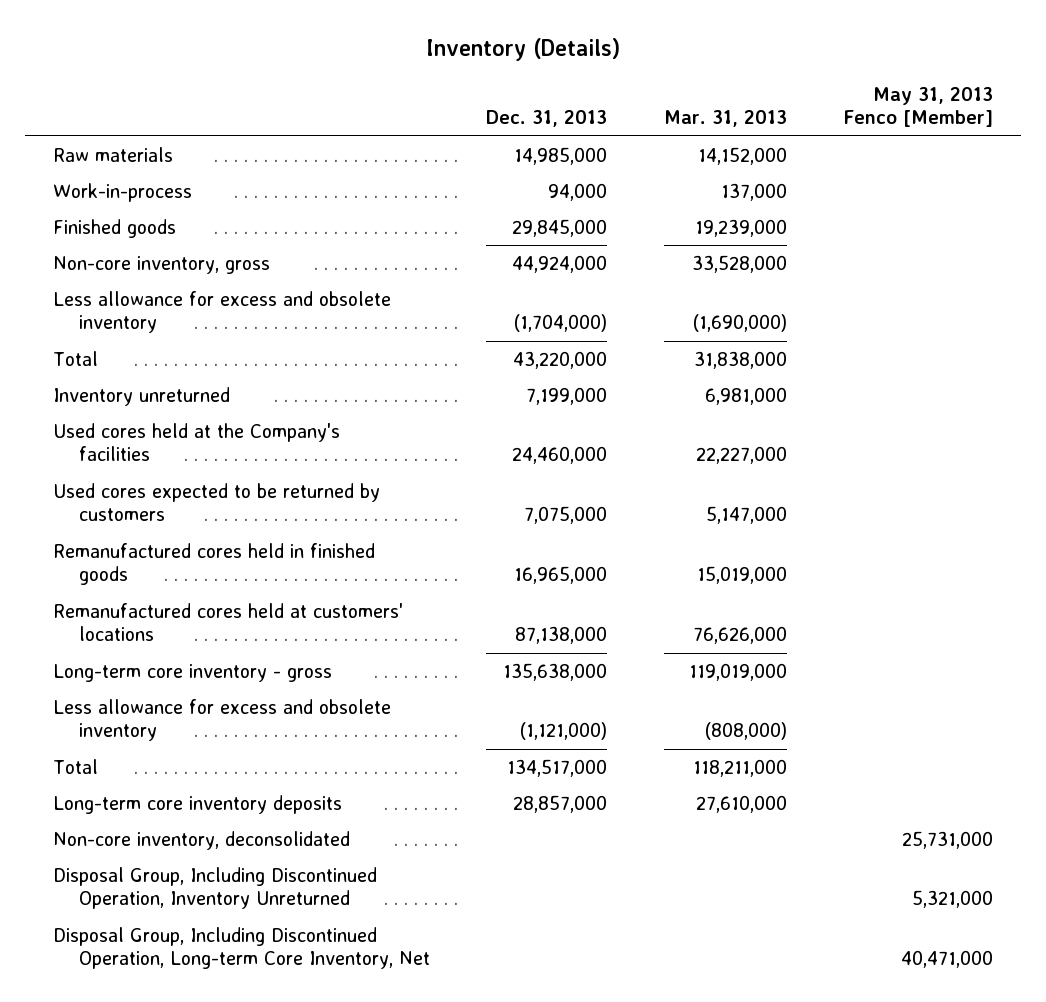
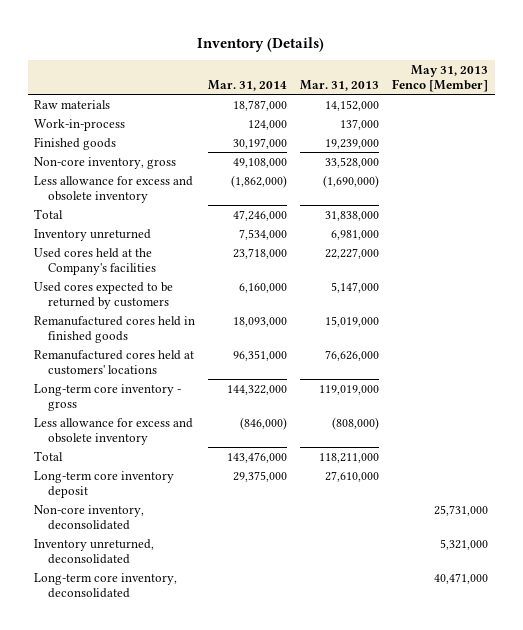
- | Dec. 31, 2013 | Mar. 31, 2013 | May 31, 2013 Fenco [Member]
+ | Mar. 31, 2014 | Mar. 31, 2013 | May 31, 2013 Fenco [Member]
- Long-term core inventory deposits | 28,857,000 | 27,610,000 |
+ Long-term core inventory deposit | 29,375,000 | 27,610,000 |
- Disposal Group, Including Discontinued Operation, Inventory Unreturned | | | 5,321,000
- Disposal Group, Including Discontinued Operation, Long-term Core Inventory, Net | | | 40,471,000
+ Inventory unreturned, deconsolidated | | | 5,321,000
+ Long-term core inventory, deconsolidated | | | 40,471,000

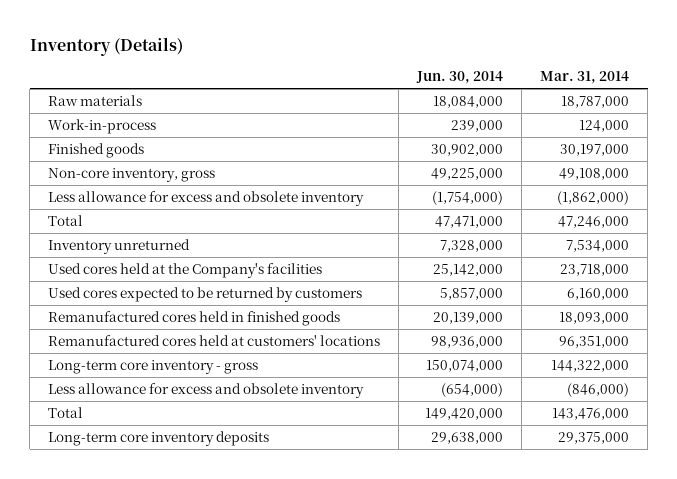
- | Mar. 31, 2014 | Mar. 31, 2013 | May 31, 2013 Fenco [Member]
+ | Jun. 30, 2014 | Mar. 31, 2014
- Long-term core inventory deposit | 29,375,000 | 27,610,000 |
- Non-core inventory, deconsolidated | | | 25,731,000
- Inventory unreturned, deconsolidated | | | 5,321,000
- Long-term core inventory, deconsolidated | | | 40,471,000
+ Long-term core inventory deposits | 29,638,000 | 29,375,000

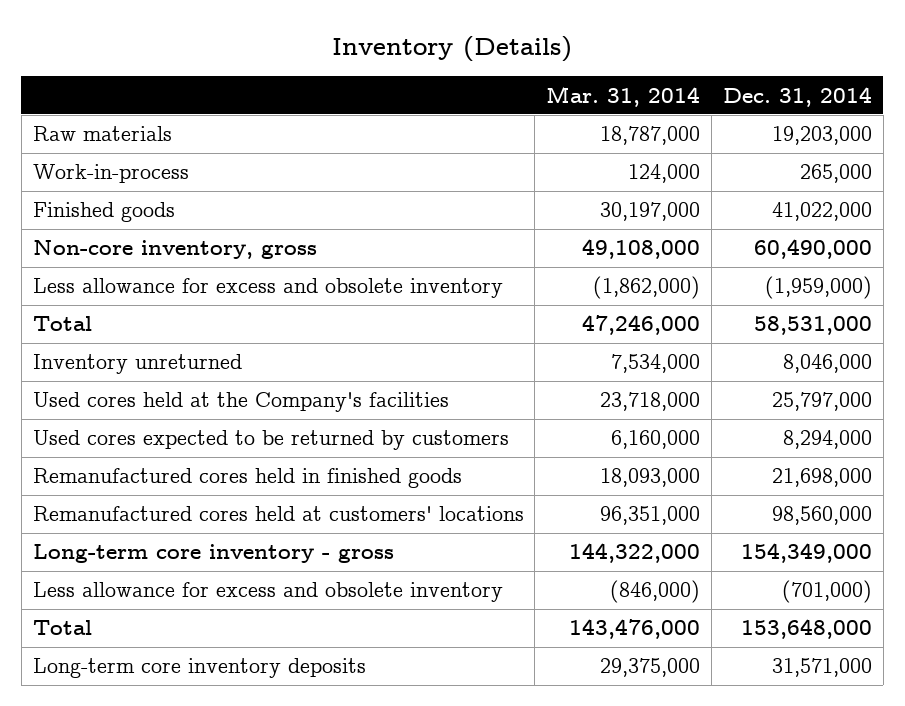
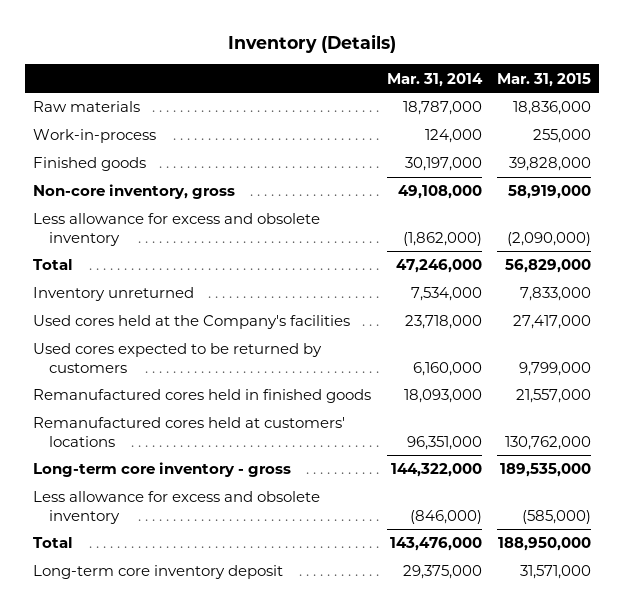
- | Mar. 31, 2014 | Dec. 31, 2014
+ | Mar. 31, 2014 | Mar. 31, 2015
- Long-term core inventory deposits | 29,375,000 | 31,571,000
+ Long-term core inventory deposit | 29,375,000 | 31,571,000

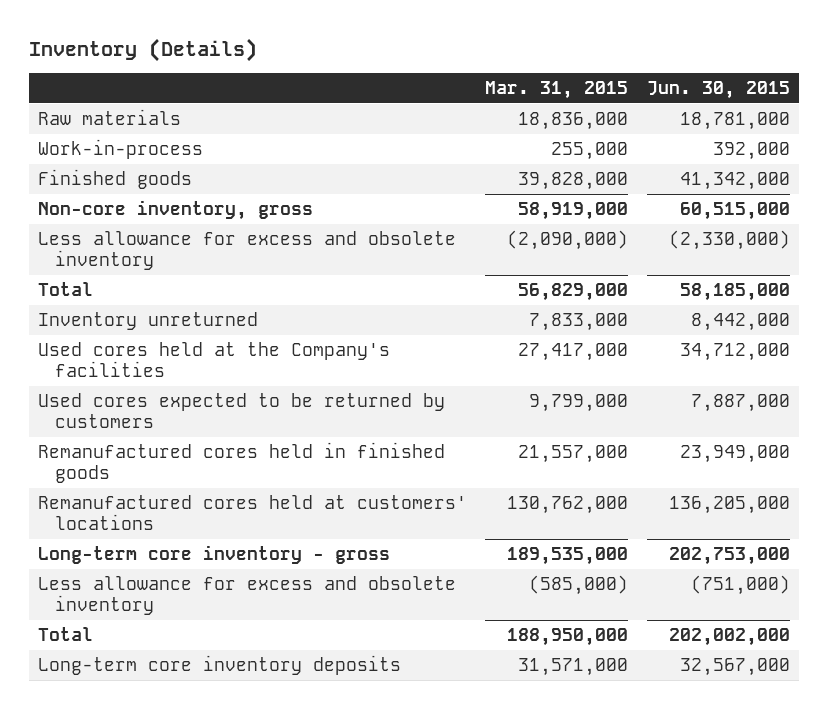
- | Mar. 31, 2014 | Mar. 31, 2015
+ | Mar. 31, 2015 | Jun. 30, 2015
- Long-term core inventory deposit | 29,375,000 | 31,571,000
+ Long-term core inventory deposits | 31,571,000 | 32,567,000

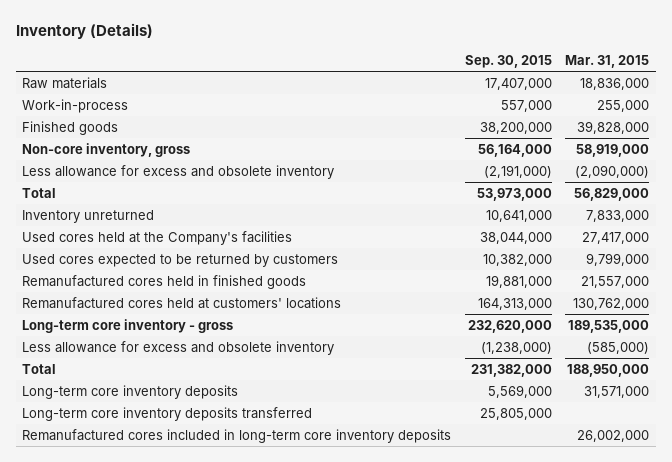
- | Mar. 31, 2015 | Jun. 30, 2015
+ | Sep. 30, 2015 | Mar. 31, 2015
+ Long-term core inventory deposits transferred | 25,805,000 |
+ Remanufactured cores included in long-term core inventory deposits | | 26,002,000

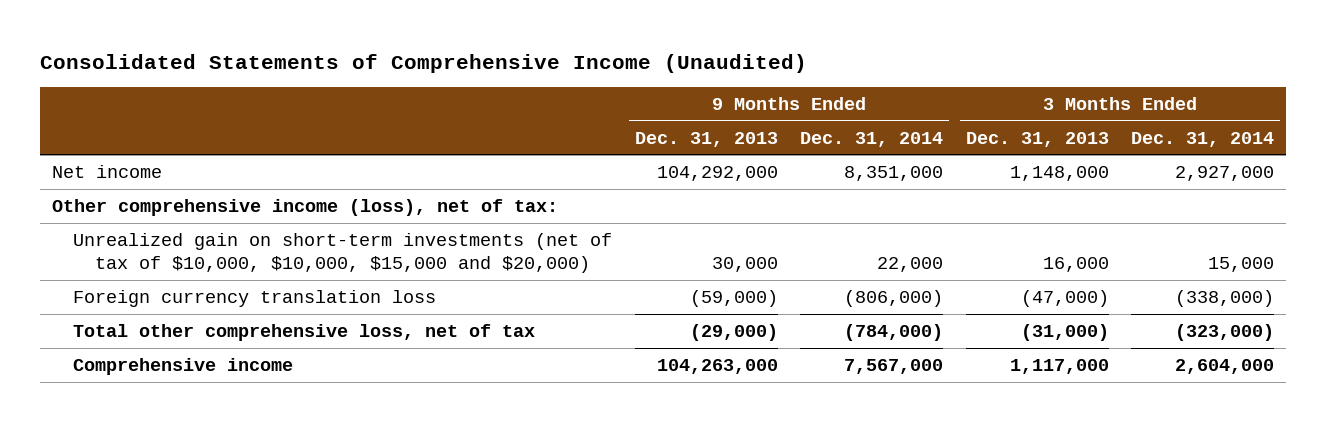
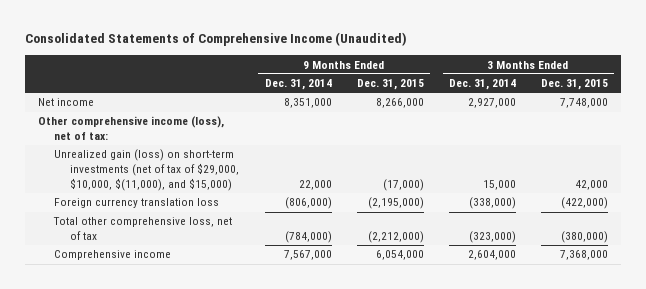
- | 9 Months Ended Dec. 31, 2013 | 9 Months Ended Dec. 31, 2014 | 3 Months Ended Dec. 31, 2013 | 3 Months Ended Dec. 31, 2014
+ | 9 Months Ended Dec. 31, 2014 | 9 Months Ended Dec. 31, 2015 | 3 Months Ended Dec. 31, 2014 | 3 Months Ended Dec. 31, 2015
- Unrealized gain on short-term investments (net of tax of $10,000, $10,000, $15,000 and $20,000) | 30,000 | 22,000 | 16,000 | 15,000
+ Unrealized gain (loss) on short-term investments (net of tax of $29,000, $10,000, $(11,000), and $15,000) | 22,000 | (17,000) | 15,000 | 42,000

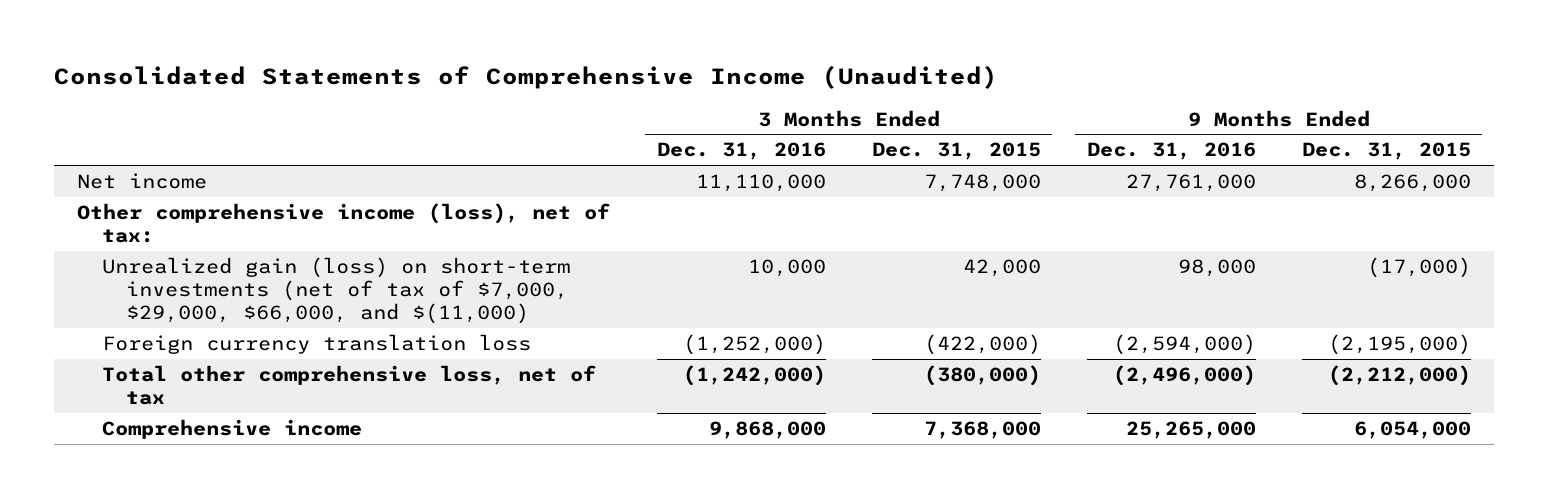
- | 9 Months Ended Dec. 31, 2014 | 9 Months Ended Dec. 31, 2015 | 3 Months Ended Dec. 31, 2014 | 3 Months Ended Dec. 31, 2015
+ | 3 Months Ended Dec. 31, 2016 | 3 Months Ended Dec. 31, 2015 | 9 Months Ended Dec. 31, 2016 | 9 Months Ended Dec. 31, 2015
- Unrealized gain (loss) on short-term investments (net of tax of $29,000, $10,000, $(11,000), and $15,000) | 22,000 | (17,000) | 15,000 | 42,000
+ Unrealized gain (loss) on short-term investments (net of tax of $7,000, $29,000, $66,000, and $(11,000) | 10,000 | 42,000 | 98,000 | (17,000)

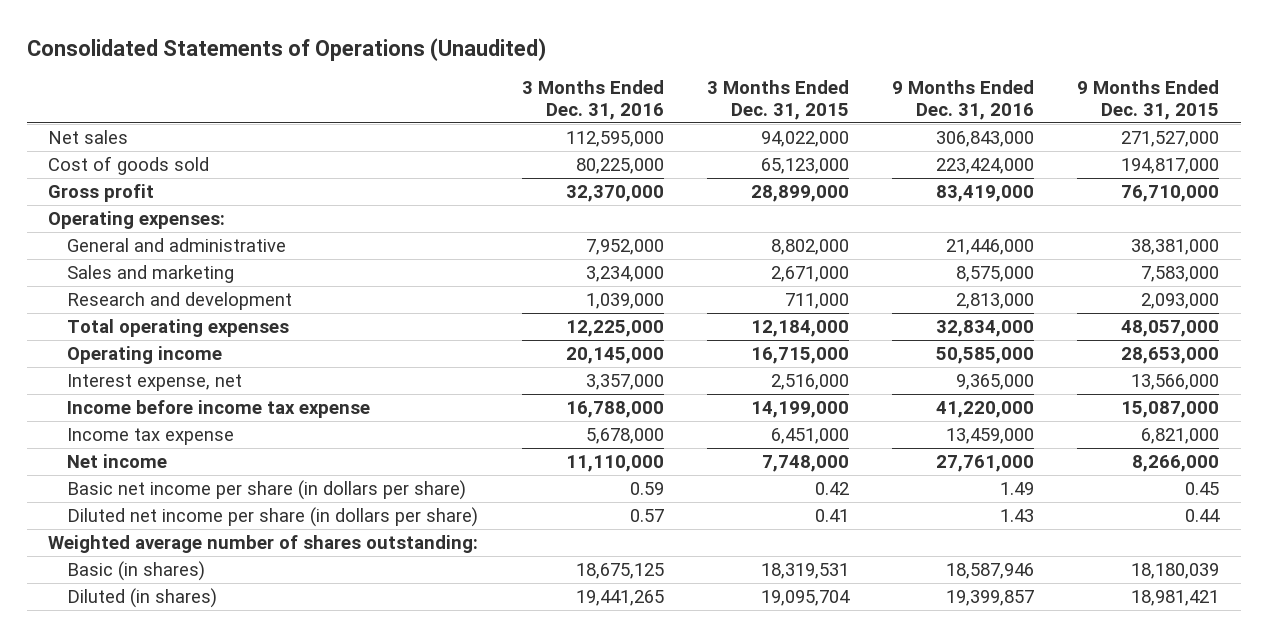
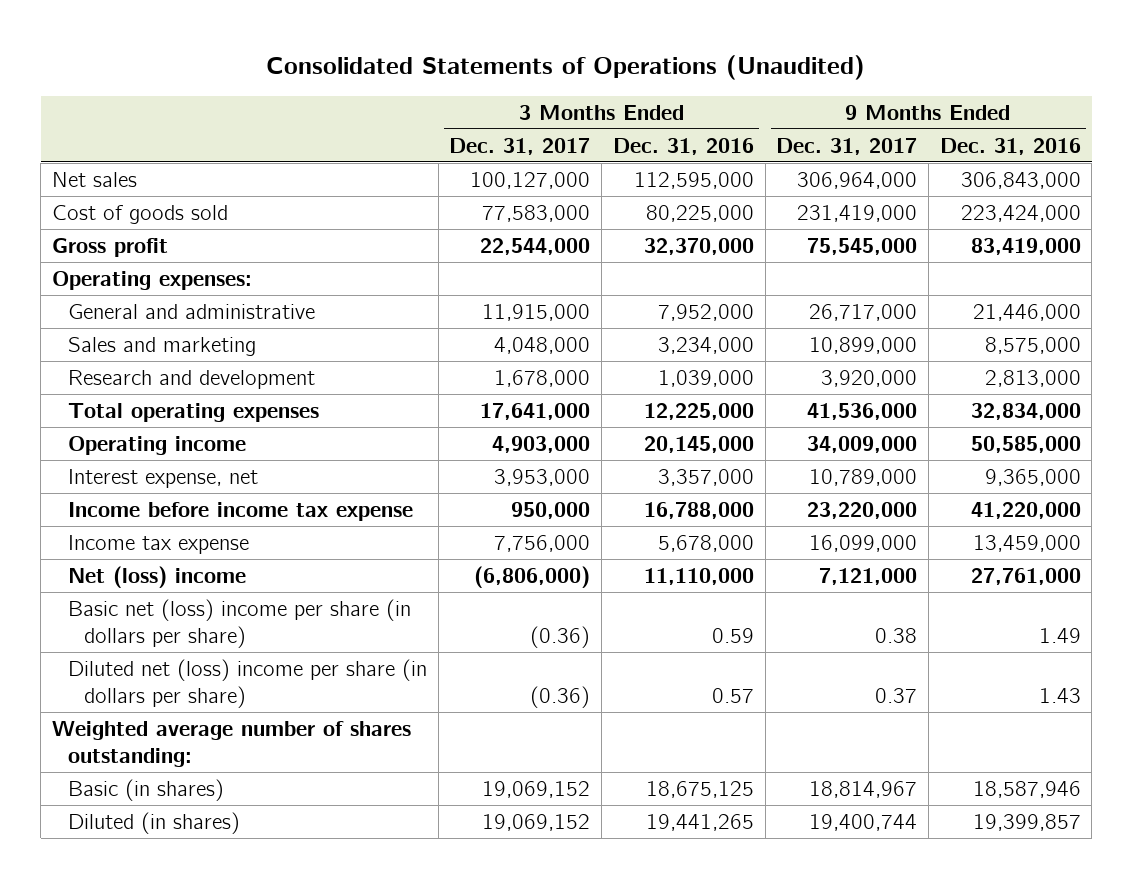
- | 3 Months Ended Dec. 31, 2016 | 3 Months Ended Dec. 31, 2015 | 9 Months Ended Dec. 31, 2016 | 9 Months Ended Dec. 31, 2015
+ | 3 Months Ended Dec. 31, 2017 | 3 Months Ended Dec. 31, 2016 | 9 Months Ended Dec. 31, 2017 | 9 Months Ended Dec. 31, 2016
- Net income | 11,110,000 | 7,748,000 | 27,761,000 | 8,266,000
- Basic net income per share (in dollars per share) | 0.59 | 0.42 | 1.49 | 0.45
- Diluted net income per share (in dollars per share) | 0.57 | 0.41 | 1.43 | 0.44
+ Net (loss) income | (6,806,000) | 11,110,000 | 7,121,000 | 27,761,000
+ Basic net (loss) income per share (in dollars per share) | (0.36) | 0.59 | 0.38 | 1.49
+ Diluted net (loss) income per share (in dollars per share) | (0.36) | 0.57 | 0.37 | 1.43

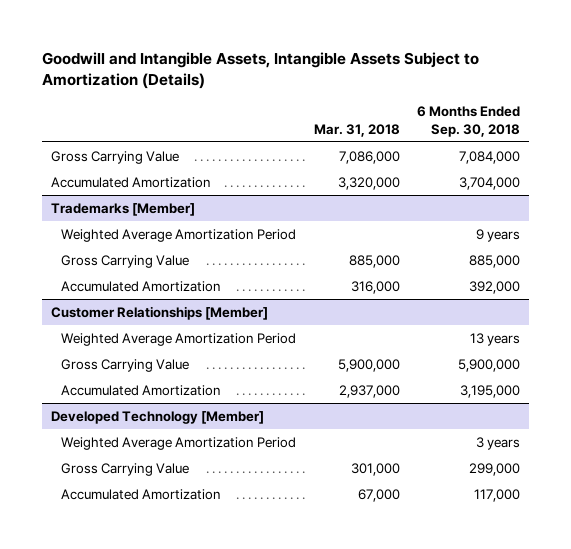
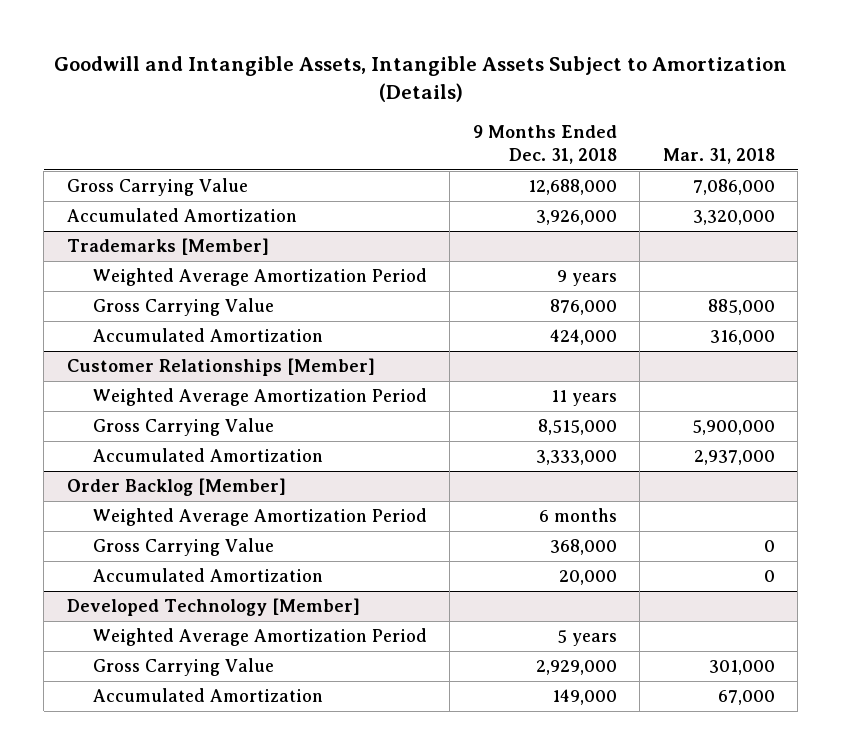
- | Mar. 31, 2018 | 6 Months Ended Sep. 30, 2018
+ | 9 Months Ended Dec. 31, 2018 | Mar. 31, 2018
+ Order Backlog [Member]
+ Weighted Average Amortization Period | 6 months |
+ Gross Carrying Value | 368,000 | 0
+ Accumulated Amortization | 20,000 | 0

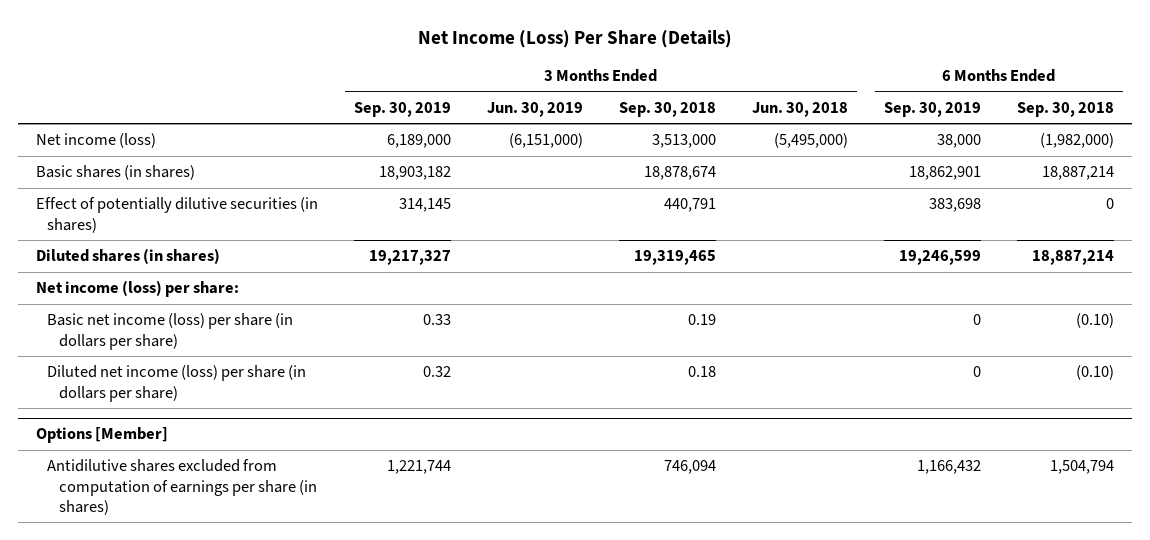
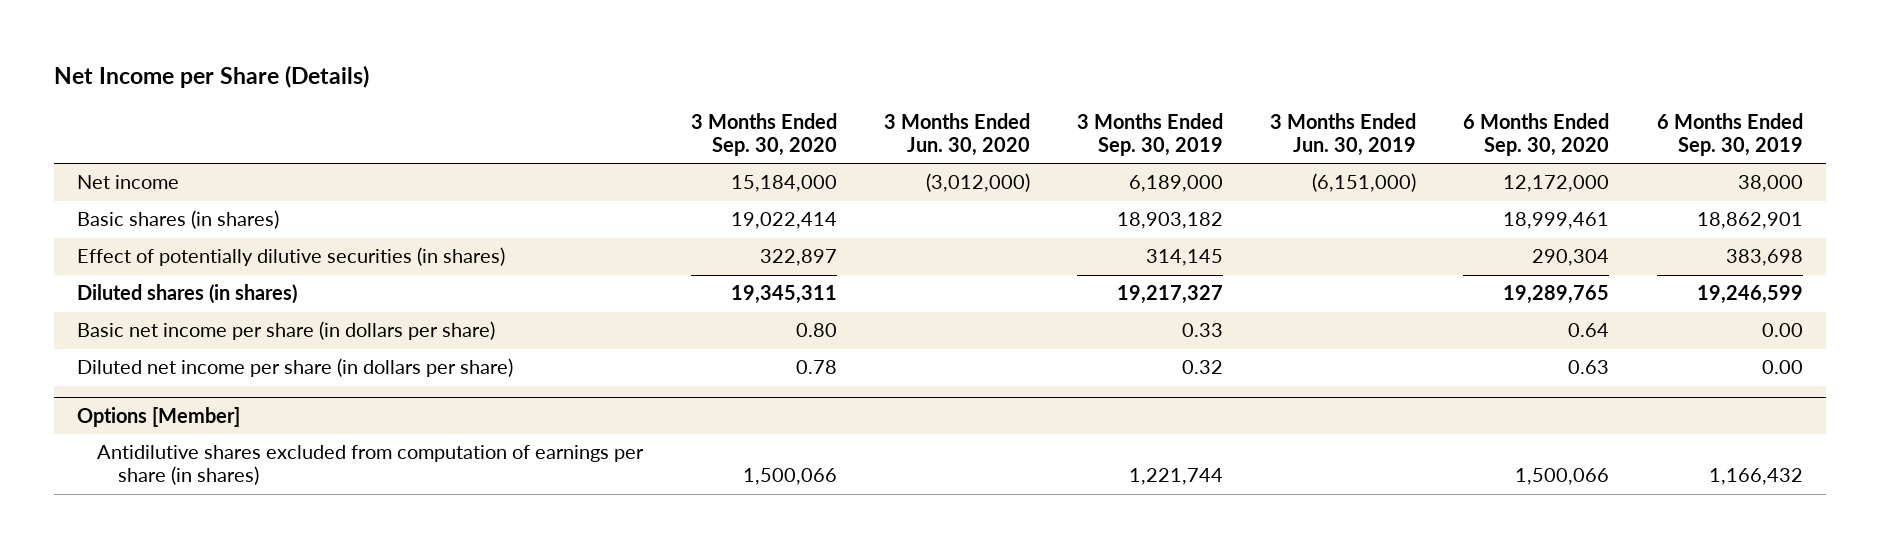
- Net Income (Loss) Per Share (Details)
+ Net Income per Share (Details)
- | 3 Months Ended Sep. 30, 2019 | 3 Months Ended Jun. 30, 2019 | 3 Months Ended Sep. 30, 2018 | 3 Months Ended Jun. 30, 2018 | 6 Months Ended Sep. 30, 2019 | 6 Months Ended Sep. 30, 2018
+ | 3 Months Ended Sep. 30, 2020 | 3 Months Ended Jun. 30, 2020 | 3 Months Ended Sep. 30, 2019 | 3 Months Ended Jun. 30, 2019 | 6 Months Ended Sep. 30, 2020 | 6 Months Ended Sep. 30, 2019
- Net income (loss) | 6,189,000 | (6,151,000) | 3,513,000 | (5,495,000) | 38,000 | (1,982,000)
+ Net income | 15,184,000 | (3,012,000) | 6,189,000 | (6,151,000) | 12,172,000 | 38,000
- Net income (loss) per share:
- Basic net income (loss) per share (in dollars per share) | 0.33 | | 0.19 | | 0 | (0.10)
- Diluted net income (loss) per share (in dollars per share) | 0.32 | | 0.18 | | 0 | (0.10)
+ Basic net income per share (in dollars per share) | 0.80 | | 0.33 | | 0.64 | 0.00
+ Diluted net income per share (in dollars per share) | 0.78 | | 0.32 | | 0.63 | 0.00

